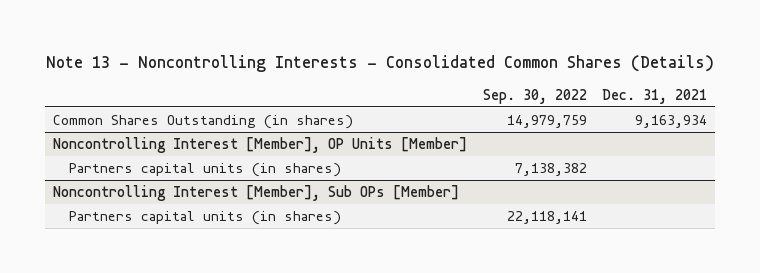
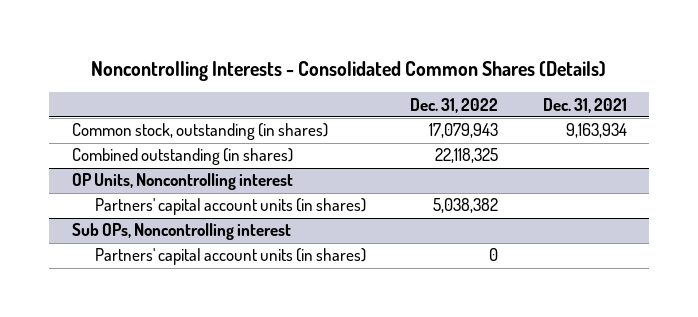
- Note 13 - Noncontrolling Interests - Consolidated Common Shares (Details)
+ Noncontrolling Interests - Consolidated Common Shares (Details)
- | Sep. 30, 2022 | Dec. 31, 2021
+ | Dec. 31, 2022 | Dec. 31, 2021
- Common Shares Outstanding (in shares) | 14,979,759 | 9,163,934
- Noncontrolling Interest [Member], OP Units [Member]
- Partners capital units (in shares) | 7,138,382 |
- Noncontrolling Interest [Member], Sub OPs [Member]
- Partners capital units (in shares) | 22,118,141 |
+ Common stock, outstanding (in shares) | 17,079,943 | 9,163,934
+ Combined outstanding (in shares) | 22,118,325 |
+ OP Units, Noncontrolling interest
+ Partners' capital account units (in shares) | 5,038,382 |
+ Sub OPs, Noncontrolling interest
+ Partners' capital account units (in shares) | 0 |

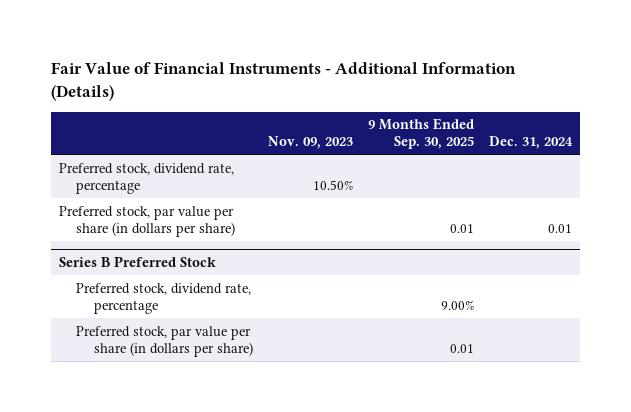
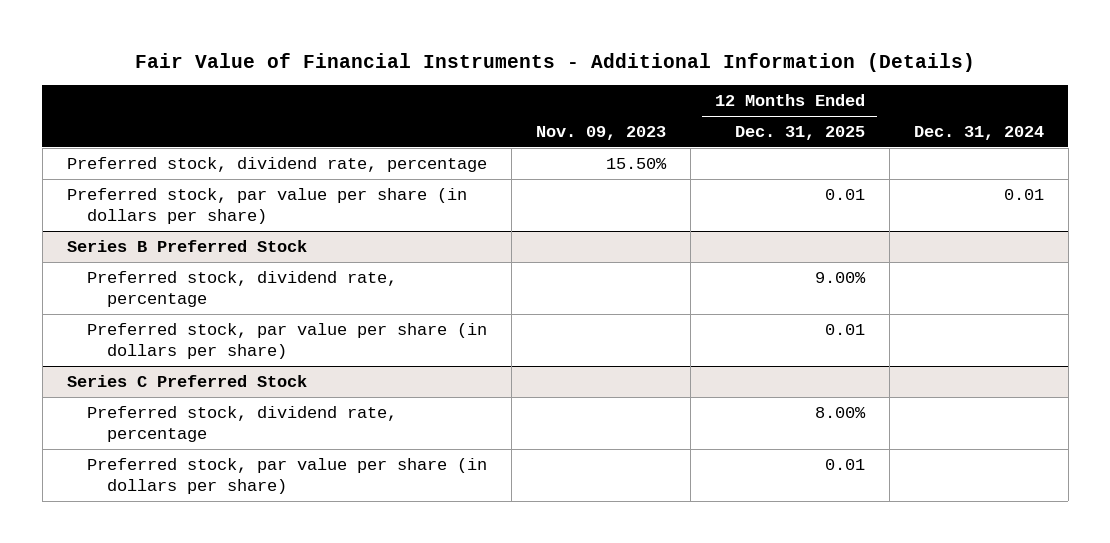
- | Nov. 09, 2023 | 9 Months Ended Sep. 30, 2025 | Dec. 31, 2024
+ | Nov. 09, 2023 | 12 Months Ended Dec. 31, 2025 | Dec. 31, 2024
- Preferred stock, dividend rate, percentage | 10.50% | |
+ Preferred stock, dividend rate, percentage | 15.50% | |
+ Series C Preferred Stock
+ Preferred stock, dividend rate, percentage | | 8.00% |
+ Preferred stock, par value per share (in dollars per share) | | 0.01 |

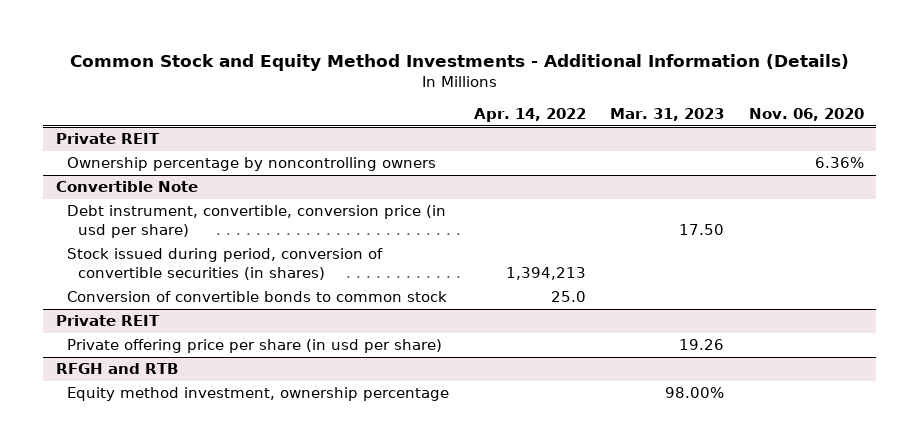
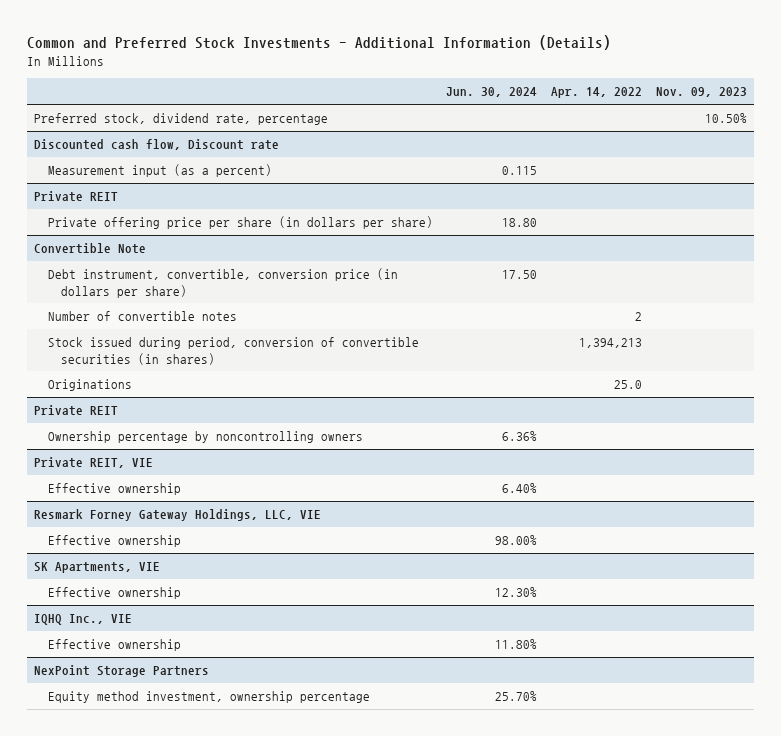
- Common Stock and Equity Method Investments - Additional Information (Details)
+ Common and Preferred Stock Investments - Additional Information (Details)
- | Apr. 14, 2022 | Mar. 31, 2023 | Nov. 06, 2020
+ | Jun. 30, 2024 | Apr. 14, 2022 | Nov. 09, 2023
+ Preferred stock, dividend rate, percentage | | | 10.50%
+ Discounted cash flow, Discount rate
+ Measurement input (as a percent) | 0.115 | |
@ Private REIT
+ Private offering price per share (in dollars per share) | 18.80 | |
@ Convertible Note
- Debt instrument, convertible, conversion price (in usd per share) | | 17.50 |
+ Debt instrument, convertible, conversion price (in dollars per share) | 17.50 | |
+ Number of convertible notes | | 2 |
- Conversion of convertible bonds to common stock | 25.0 | |
+ Originations | | 25.0 |
@ Private REIT
- Private offering price per share (in usd per share) | | 19.26 |
- RFGH and RTB
- Equity method investment, ownership percentage | | 98.00% |
@ Private REIT
moved down: Ownership percentage by noncontrolling owners | 6.36% | |
+ Private REIT, VIE
+ Effective ownership | 6.40% | |
+ Resmark Forney Gateway Holdings, LLC, VIE
+ Effective ownership | 98.00% | |
+ SK Apartments, VIE
+ Effective ownership | 12.30% | |
+ IQHQ Inc., VIE
+ Effective ownership | 11.80% | |
+ NexPoint Storage Partners
+ Equity method investment, ownership percentage | 25.70% | |

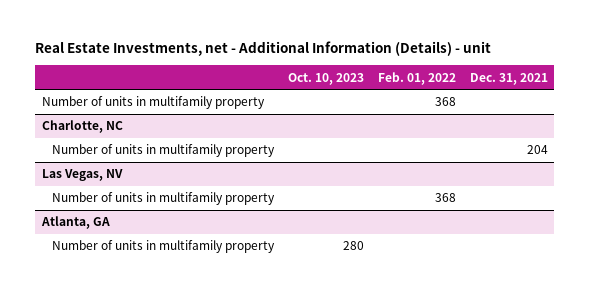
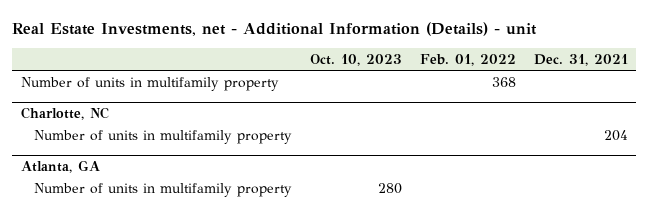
- Las Vegas, NV
- Number of units in multifamily property | | 368 |

